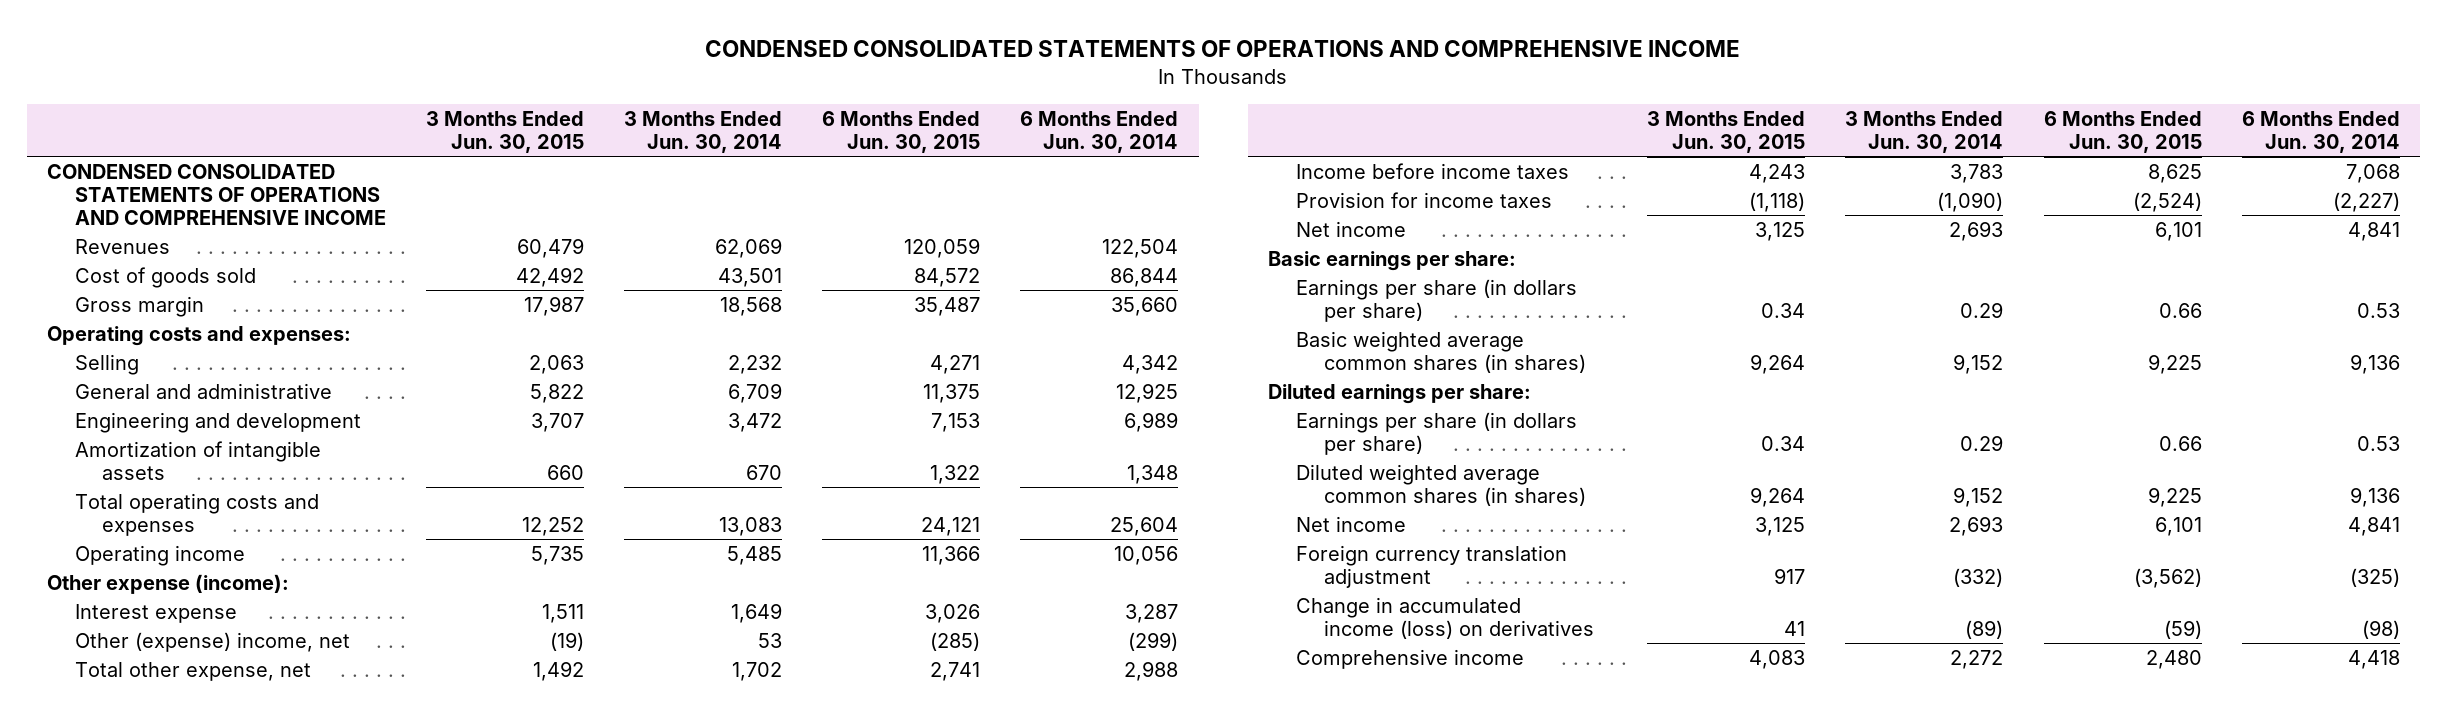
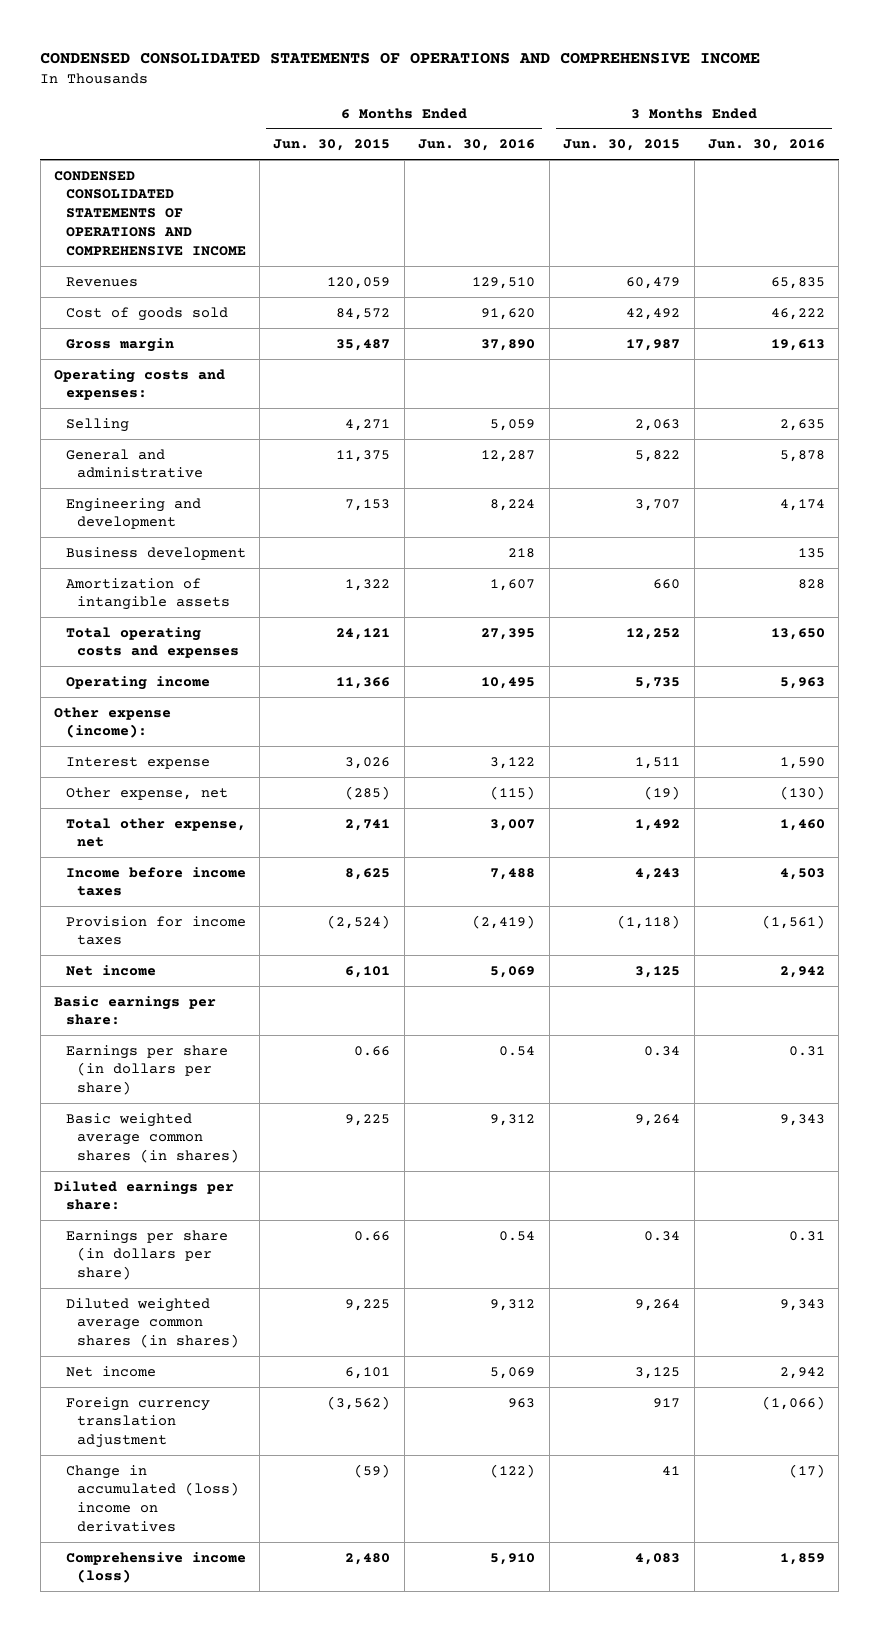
- | 3 Months Ended Jun. 30, 2015 | 3 Months Ended Jun. 30, 2014 | 6 Months Ended Jun. 30, 2015 | 6 Months Ended Jun. 30, 2014
+ | 6 Months Ended Jun. 30, 2015 | 6 Months Ended Jun. 30, 2016 | 3 Months Ended Jun. 30, 2015 | 3 Months Ended Jun. 30, 2016
+ Business development | | 218 | | 135
- Other (expense) income, net | (19) | 53 | (285) | (299)
+ Other expense, net | (285) | (115) | (19) | (130)
- Change in accumulated income (loss) on derivatives | 41 | (89) | (59) | (98)
- Comprehensive income | 4,083 | 2,272 | 2,480 | 4,418
+ Change in accumulated (loss) income on derivatives | (59) | (122) | 41 | (17)
+ Comprehensive income (loss) | 2,480 | 5,910 | 4,083 | 1,859

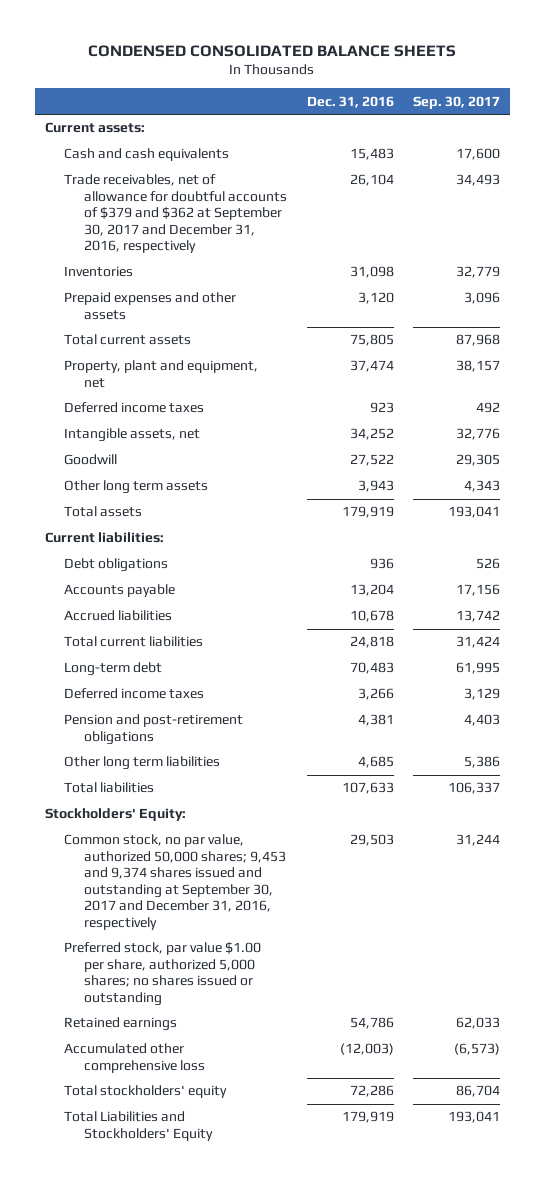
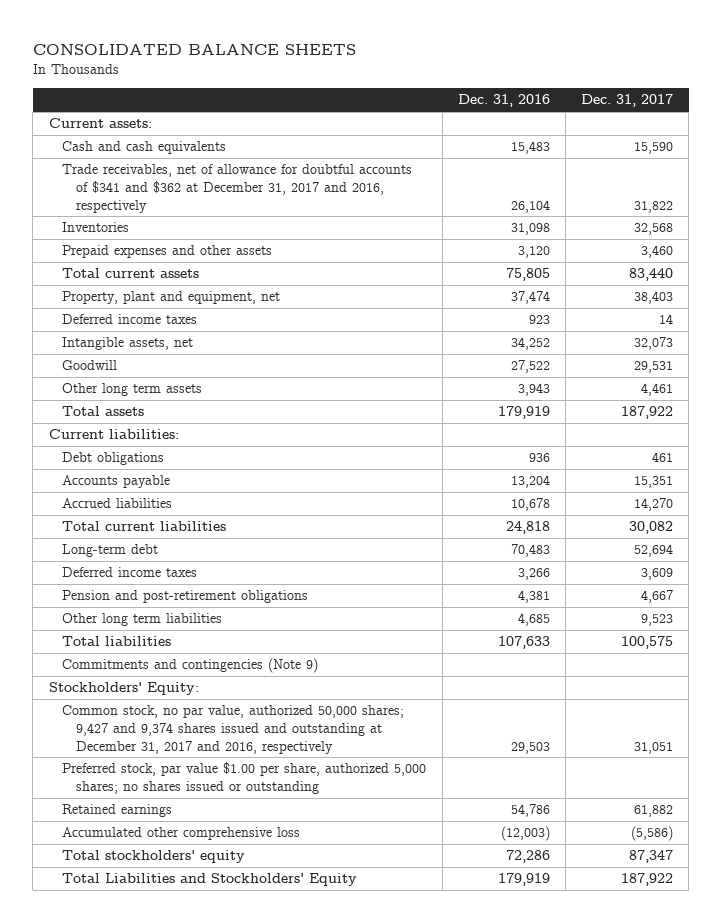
- CONDENSED CONSOLIDATED BALANCE SHEETS
+ CONSOLIDATED BALANCE SHEETS
- | Dec. 31, 2016 | Sep. 30, 2017
+ | Dec. 31, 2016 | Dec. 31, 2017
- Trade receivables, net of allowance for doubtful accounts of $379 and $362 at September 30, 2017 and December 31, 2016, respectively | 26,104 | 34,493
+ Trade receivables, net of allowance for doubtful accounts of $341 and $362 at December 31, 2017 and 2016, respectively | 26,104 | 31,822
+ Commitments and contingencies (Note 9)
- Common stock, no par value, authorized 50,000 shares; 9,453 and 9,374 shares issued and outstanding at September 30, 2017 and December 31, 2016, respectively | 29,503 | 31,244
+ Common stock, no par value, authorized 50,000 shares; 9,427 and 9,374 shares issued and outstanding at December 31, 2017 and 2016, respectively | 29,503 | 31,051

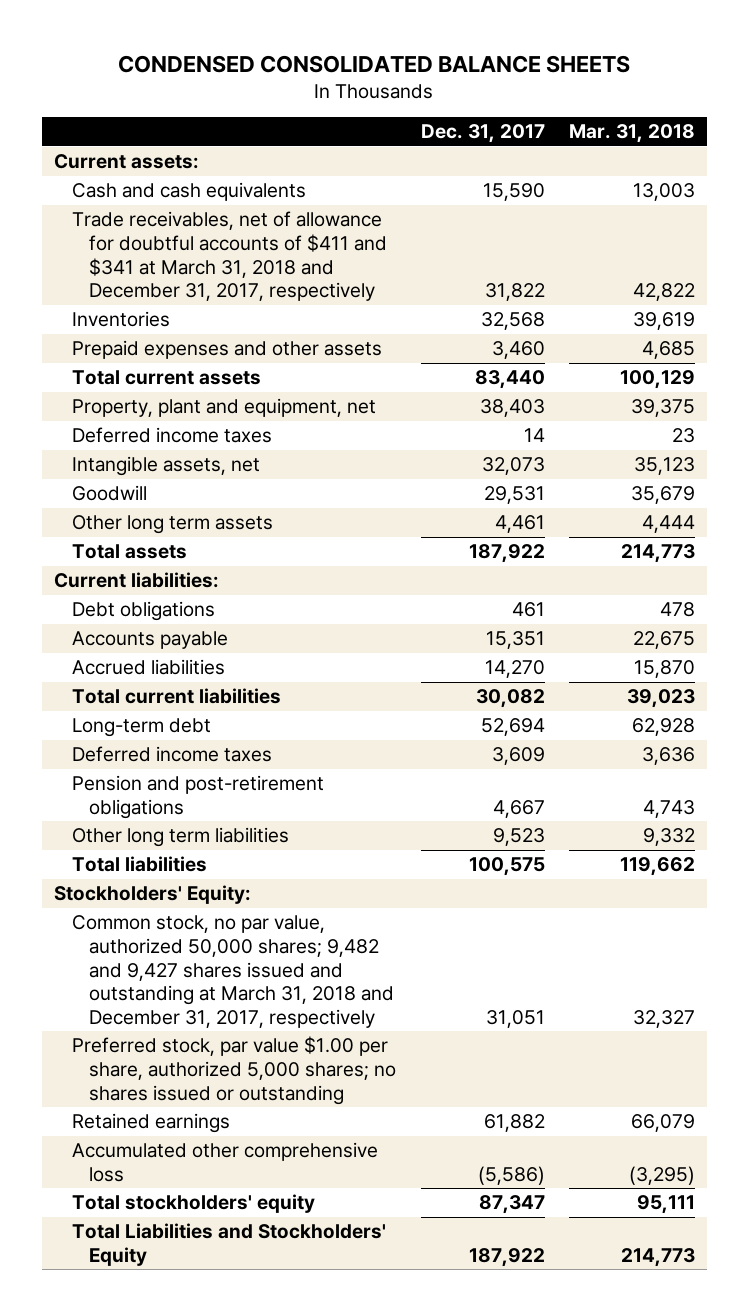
- CONSOLIDATED BALANCE SHEETS
+ CONDENSED CONSOLIDATED BALANCE SHEETS
- | Dec. 31, 2016 | Dec. 31, 2017
+ | Dec. 31, 2017 | Mar. 31, 2018
- Trade receivables, net of allowance for doubtful accounts of $341 and $362 at December 31, 2017 and 2016, respectively | 26,104 | 31,822
+ Trade receivables, net of allowance for doubtful accounts of $411 and $341 at March 31, 2018 and December 31, 2017, respectively | 31,822 | 42,822
- Commitments and contingencies (Note 9)
- Common stock, no par value, authorized 50,000 shares; 9,427 and 9,374 shares issued and outstanding at December 31, 2017 and 2016, respectively | 29,503 | 31,051
+ Common stock, no par value, authorized 50,000 shares; 9,482 and 9,427 shares issued and outstanding at March 31, 2018 and December 31, 2017, respectively | 31,051 | 32,327

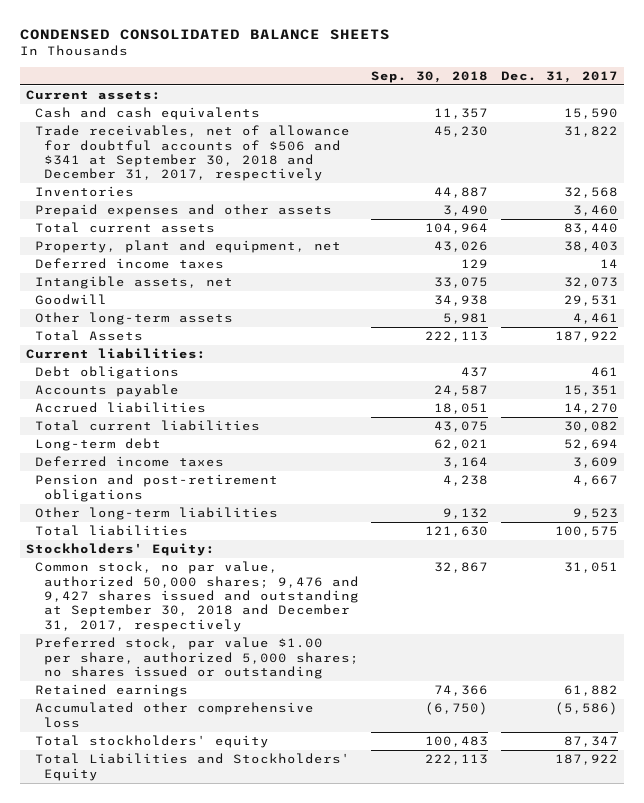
- | Dec. 31, 2017 | Mar. 31, 2018
+ | Sep. 30, 2018 | Dec. 31, 2017
- Trade receivables, net of allowance for doubtful accounts of $411 and $341 at March 31, 2018 and December 31, 2017, respectively | 31,822 | 42,822
+ Trade receivables, net of allowance for doubtful accounts of $506 and $341 at September 30, 2018 and December 31, 2017, respectively | 45,230 | 31,822
- Other long term assets | 4,461 | 4,444
- Total assets | 187,922 | 214,773
+ Other long-term assets | 5,981 | 4,461
+ Total Assets | 222,113 | 187,922
- Other long term liabilities | 9,523 | 9,332
+ Other long-term liabilities | 9,132 | 9,523
- Common stock, no par value, authorized 50,000 shares; 9,482 and 9,427 shares issued and outstanding at March 31, 2018 and December 31, 2017, respectively | 31,051 | 32,327
+ Common stock, no par value, authorized 50,000 shares; 9,476 and 9,427 shares issued and outstanding at September 30, 2018 and December 31, 2017, respectively | 32,867 | 31,051

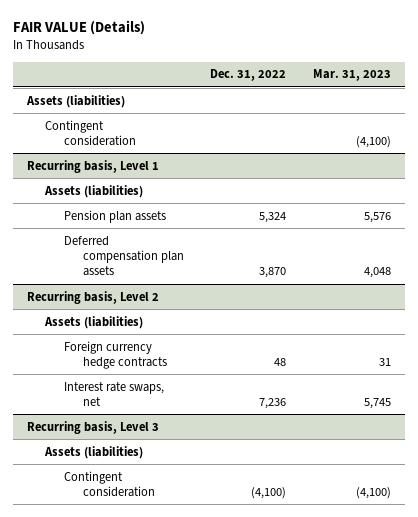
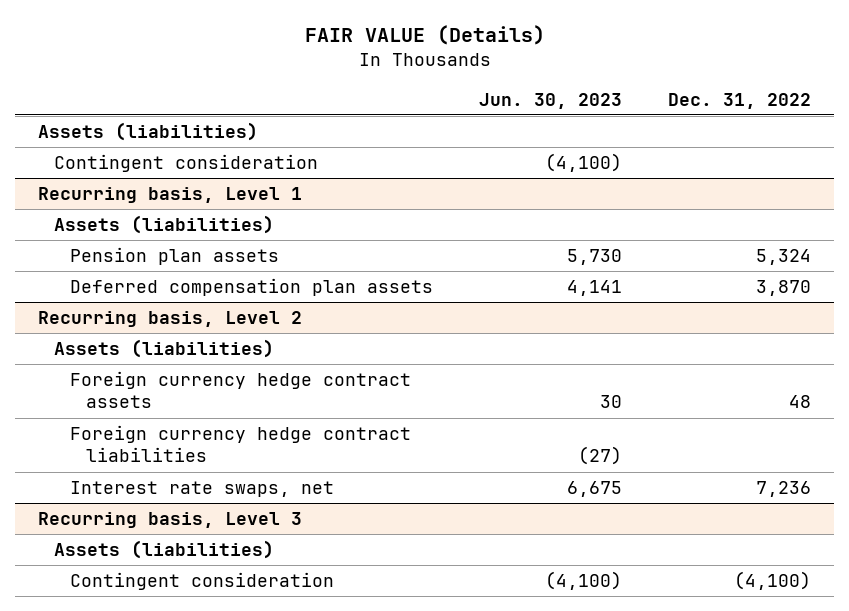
- | Dec. 31, 2022 | Mar. 31, 2023
+ | Jun. 30, 2023 | Dec. 31, 2022
@ Recurring basis, Level 2
- Foreign currency hedge contracts | 48 | 31
+ Foreign currency hedge contract assets | 30 | 48
+ Foreign currency hedge contract liabilities | (27) |

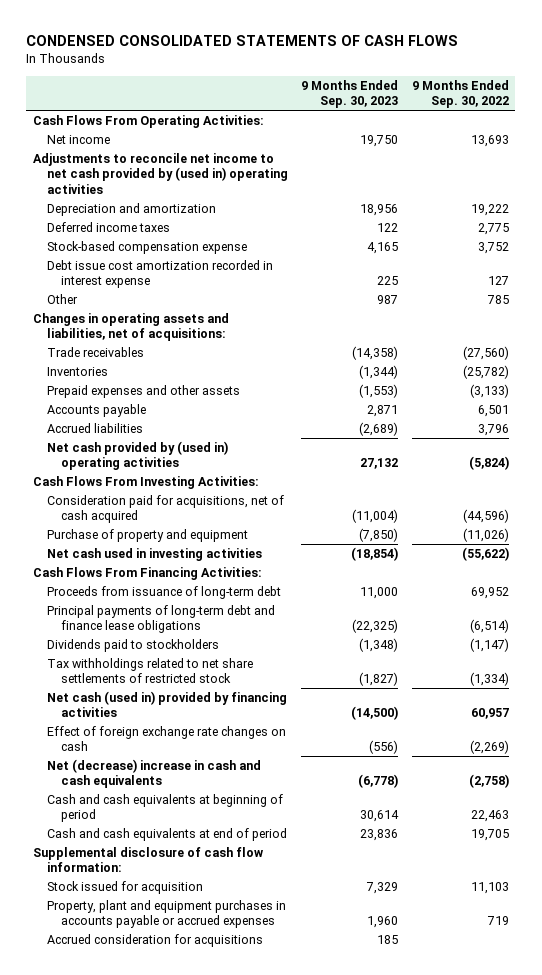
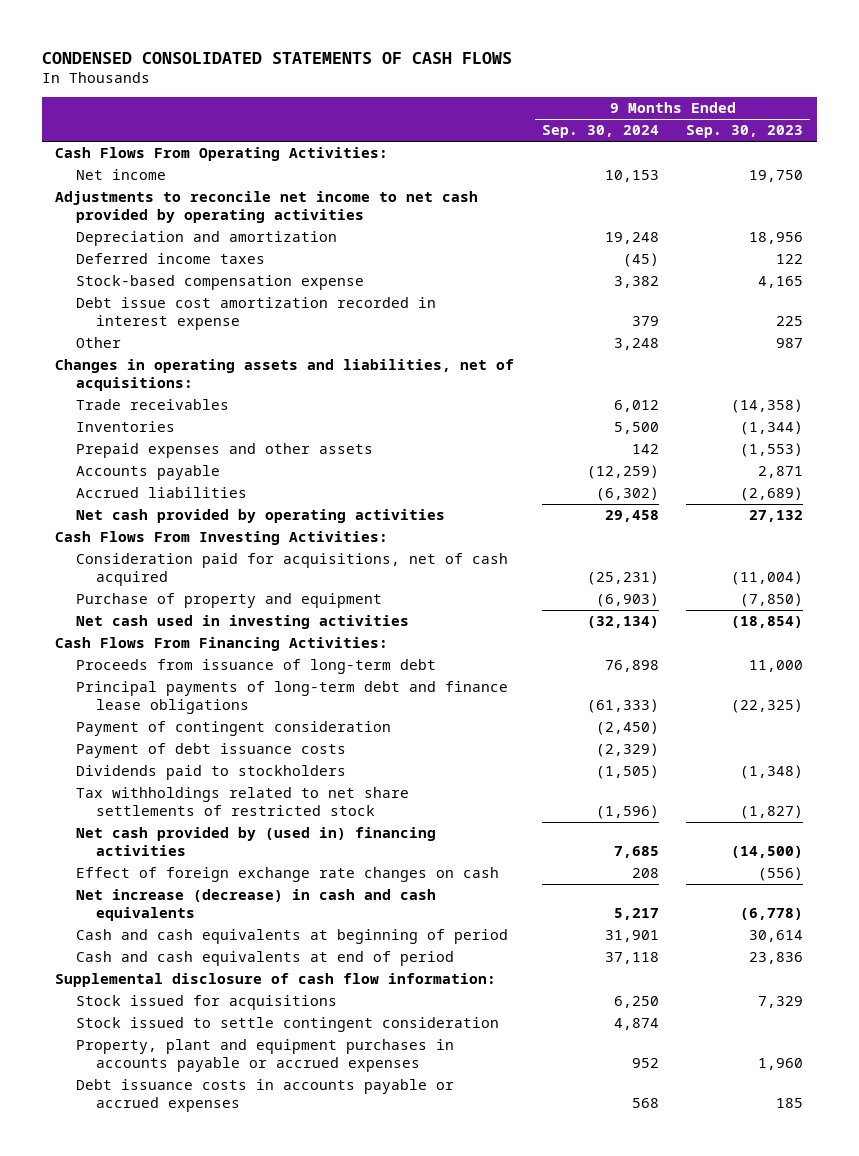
- | 9 Months Ended Sep. 30, 2023 | 9 Months Ended Sep. 30, 2022
+ | 9 Months Ended Sep. 30, 2024 | 9 Months Ended Sep. 30, 2023
- Adjustments to reconcile net income to net cash provided by (used in) operating activities
+ Adjustments to reconcile net income to net cash provided by operating activities
- Net cash provided by (used in) operating activities | 27,132 | (5,824)
+ Net cash provided by operating activities | 29,458 | 27,132
+ Payment of contingent consideration | (2,450) |
+ Payment of debt issuance costs | (2,329) |
- Net cash (used in) provided by financing activities | (14,500) | 60,957
+ Net cash provided by (used in) financing activities | 7,685 | (14,500)
- Net (decrease) increase in cash and cash equivalents | (6,778) | (2,758)
+ Net increase (decrease) in cash and cash equivalents | 5,217 | (6,778)
- Stock issued for acquisition | 7,329 | 11,103
+ Stock issued for acquisitions | 6,250 | 7,329
+ Stock issued to settle contingent consideration | 4,874 |
- Accrued consideration for acquisitions | 185 |
+ Debt issuance costs in accounts payable or accrued expenses | 568 | 185

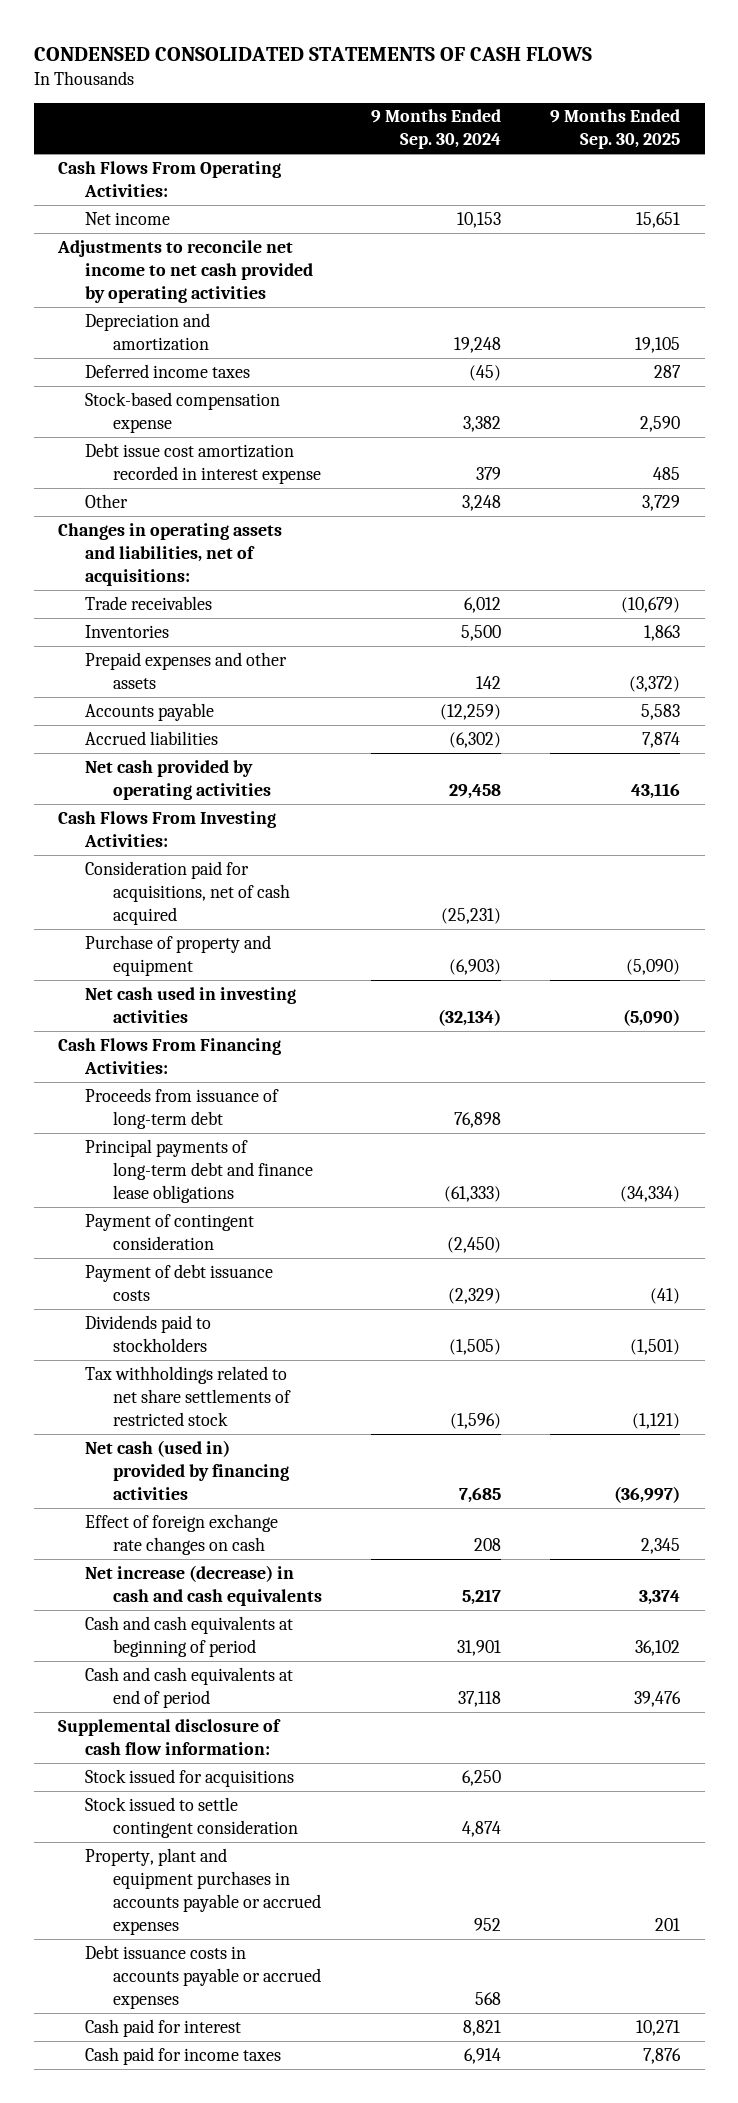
- | 9 Months Ended Sep. 30, 2024 | 9 Months Ended Sep. 30, 2023
+ | 9 Months Ended Sep. 30, 2024 | 9 Months Ended Sep. 30, 2025
- Net cash provided by (used in) financing activities | 7,685 | (14,500)
+ Net cash (used in) provided by financing activities | 7,685 | (36,997)
+ Cash paid for interest | 8,821 | 10,271
+ Cash paid for income taxes | 6,914 | 7,876

